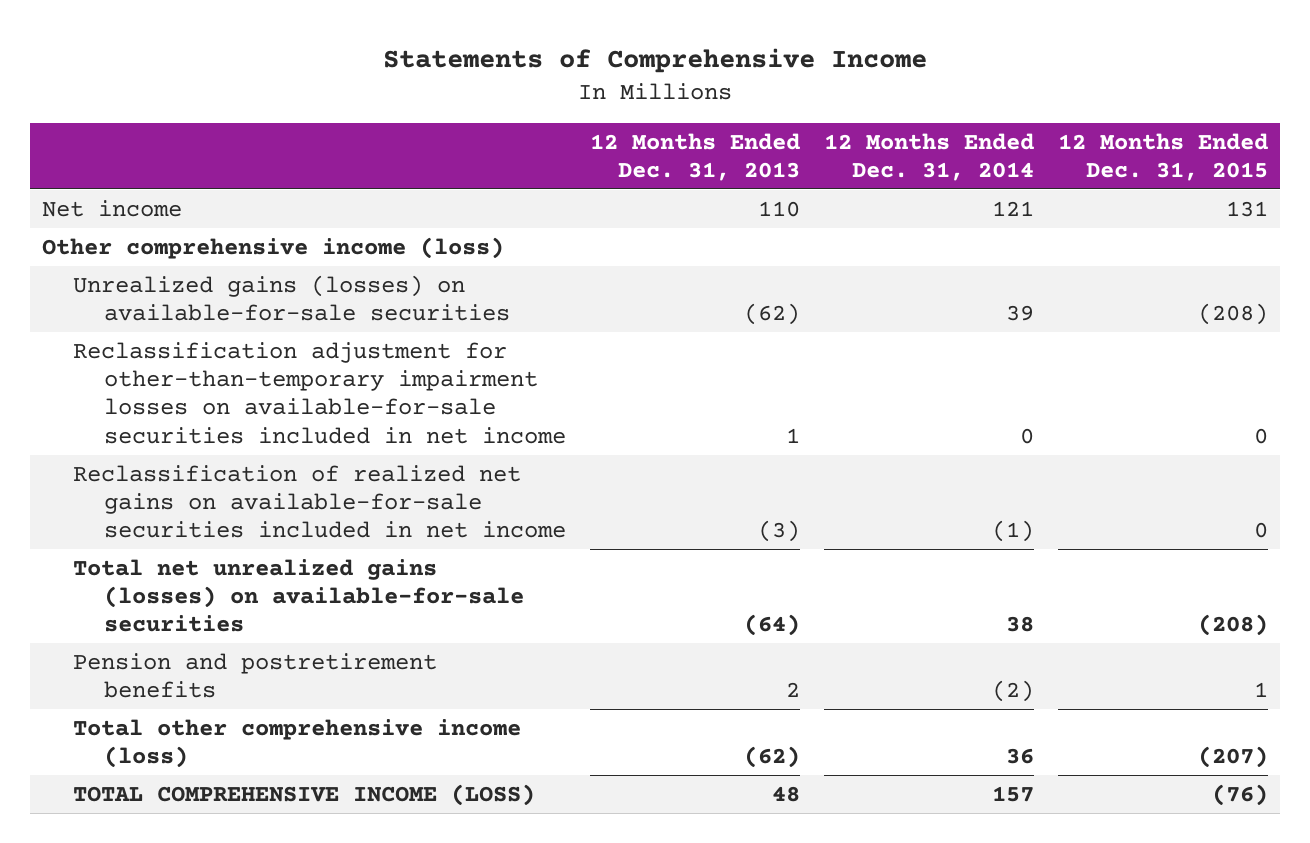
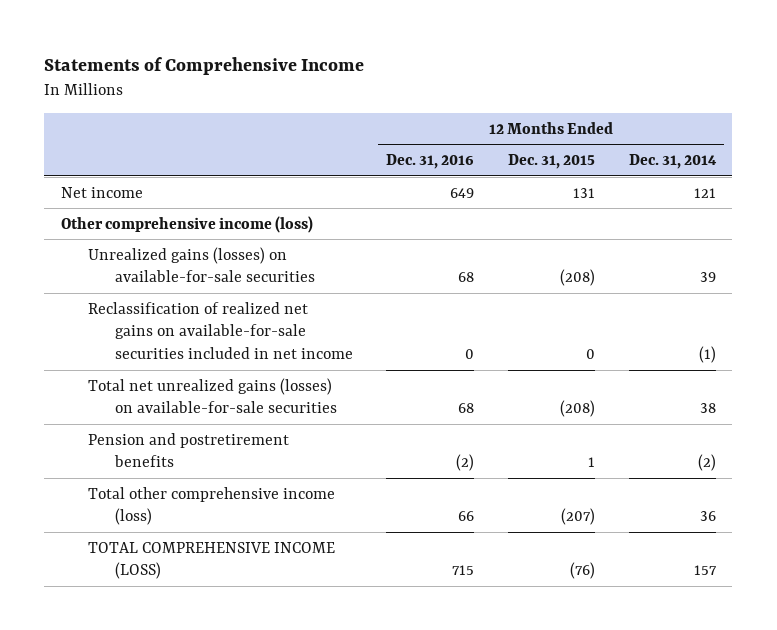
- | 12 Months Ended Dec. 31, 2013 | 12 Months Ended Dec. 31, 2014 | 12 Months Ended Dec. 31, 2015
+ | 12 Months Ended Dec. 31, 2016 | 12 Months Ended Dec. 31, 2015 | 12 Months Ended Dec. 31, 2014
- Reclassification adjustment for other-than-temporary impairment losses on available-for-sale securities included in net income | 1 | 0 | 0

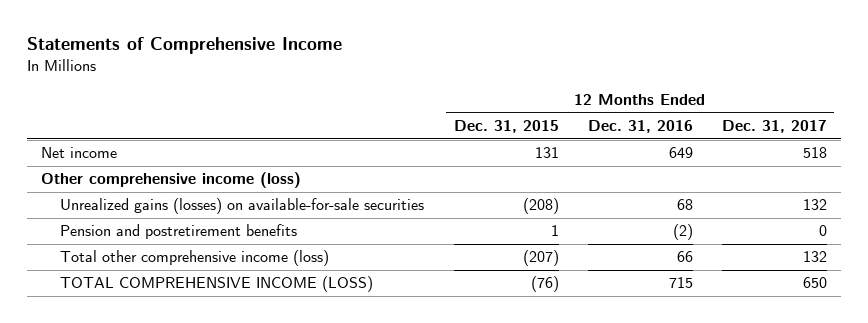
- | 12 Months Ended Dec. 31, 2016 | 12 Months Ended Dec. 31, 2015 | 12 Months Ended Dec. 31, 2014
+ | 12 Months Ended Dec. 31, 2015 | 12 Months Ended Dec. 31, 2016 | 12 Months Ended Dec. 31, 2017
- Reclassification of realized net gains on available-for-sale securities included in net income | 0 | 0 | (1)
- Total net unrealized gains (losses) on available-for-sale securities | 68 | (208) | 38

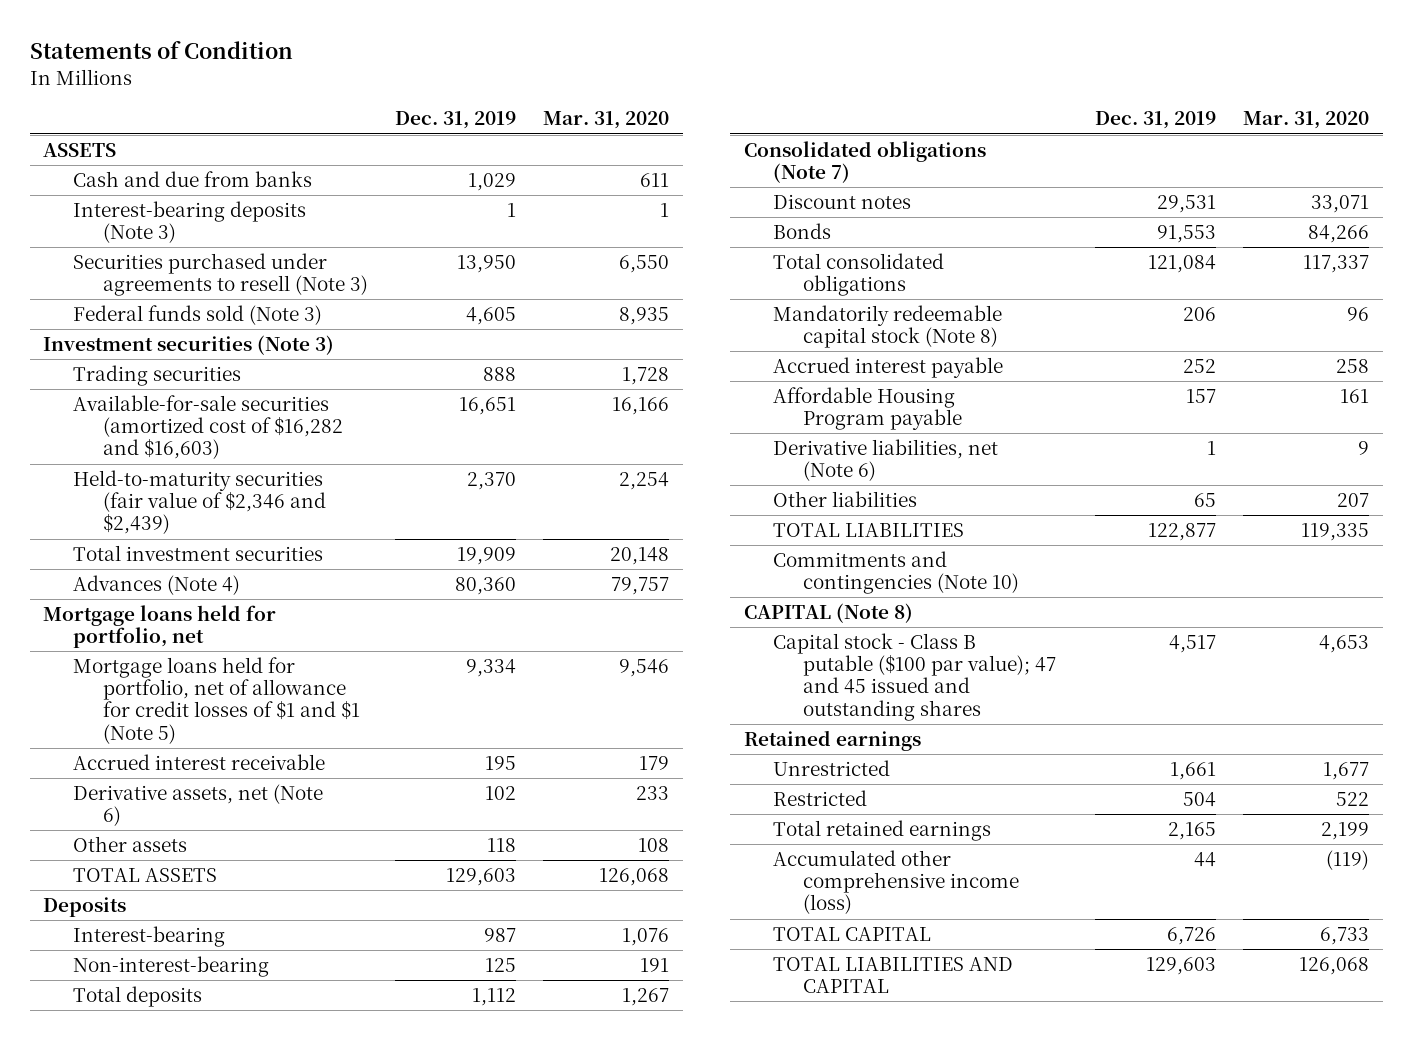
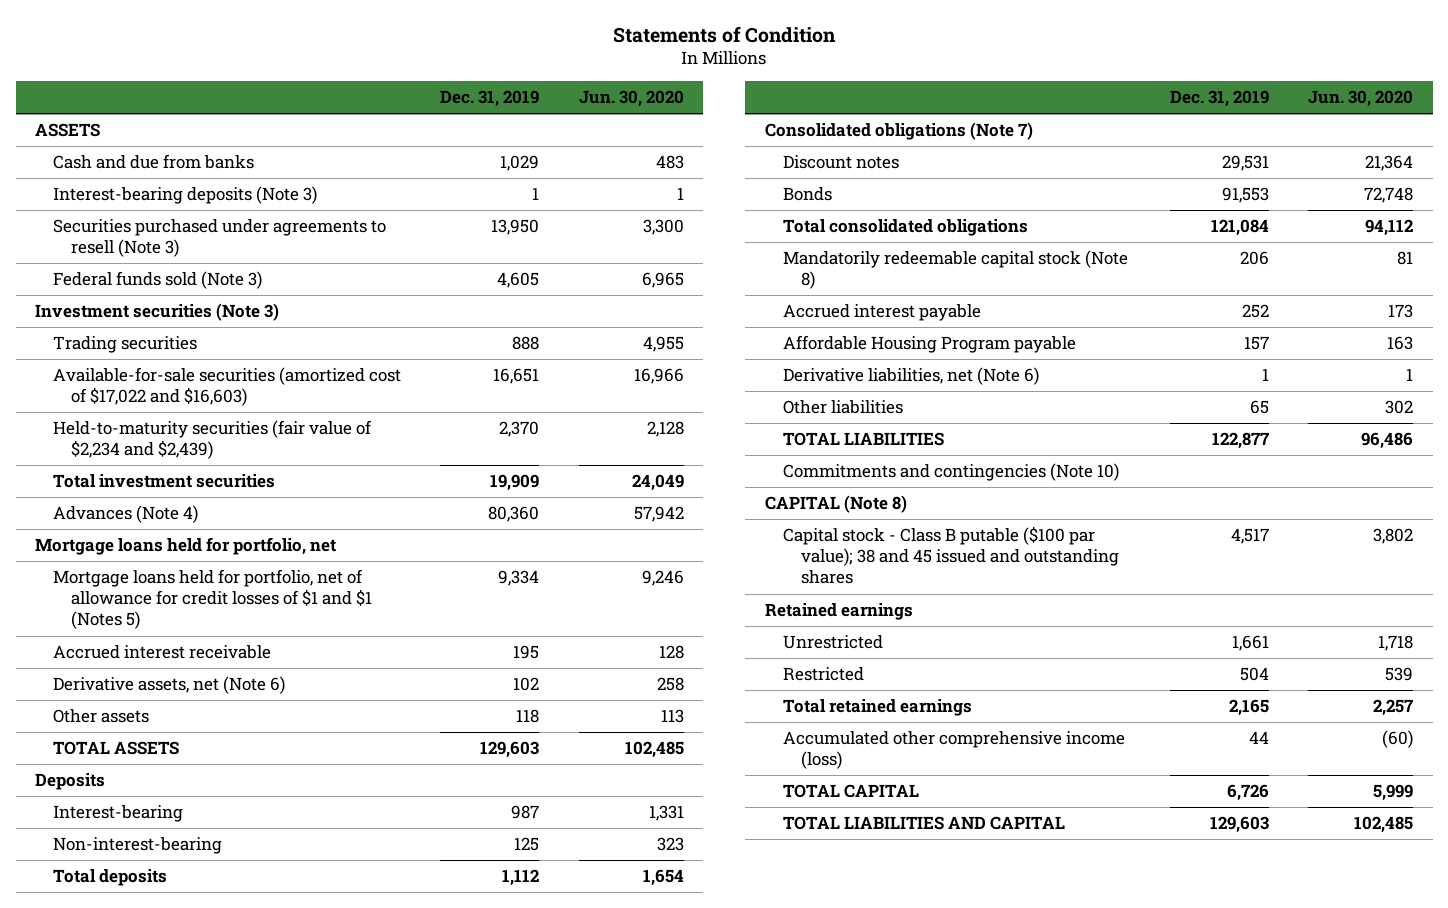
- | Dec. 31, 2019 | Mar. 31, 2020
+ | Dec. 31, 2019 | Jun. 30, 2020
- Available-for-sale securities (amortized cost of $16,282 and $16,603) | 16,651 | 16,166
- Held-to-maturity securities (fair value of $2,346 and $2,439) | 2,370 | 2,254
+ Available-for-sale securities (amortized cost of $17,022 and $16,603) | 16,651 | 16,966
+ Held-to-maturity securities (fair value of $2,234 and $2,439) | 2,370 | 2,128
- Mortgage loans held for portfolio, net of allowance for credit losses of $1 and $1 (Note 5) | 9,334 | 9,546
+ Mortgage loans held for portfolio, net of allowance for credit losses of $1 and $1 (Notes 5) | 9,334 | 9,246
- Capital stock - Class B putable ($100 par value); 47 and 45 issued and outstanding shares | 4,517 | 4,653
+ Capital stock - Class B putable ($100 par value); 38 and 45 issued and outstanding shares | 4,517 | 3,802

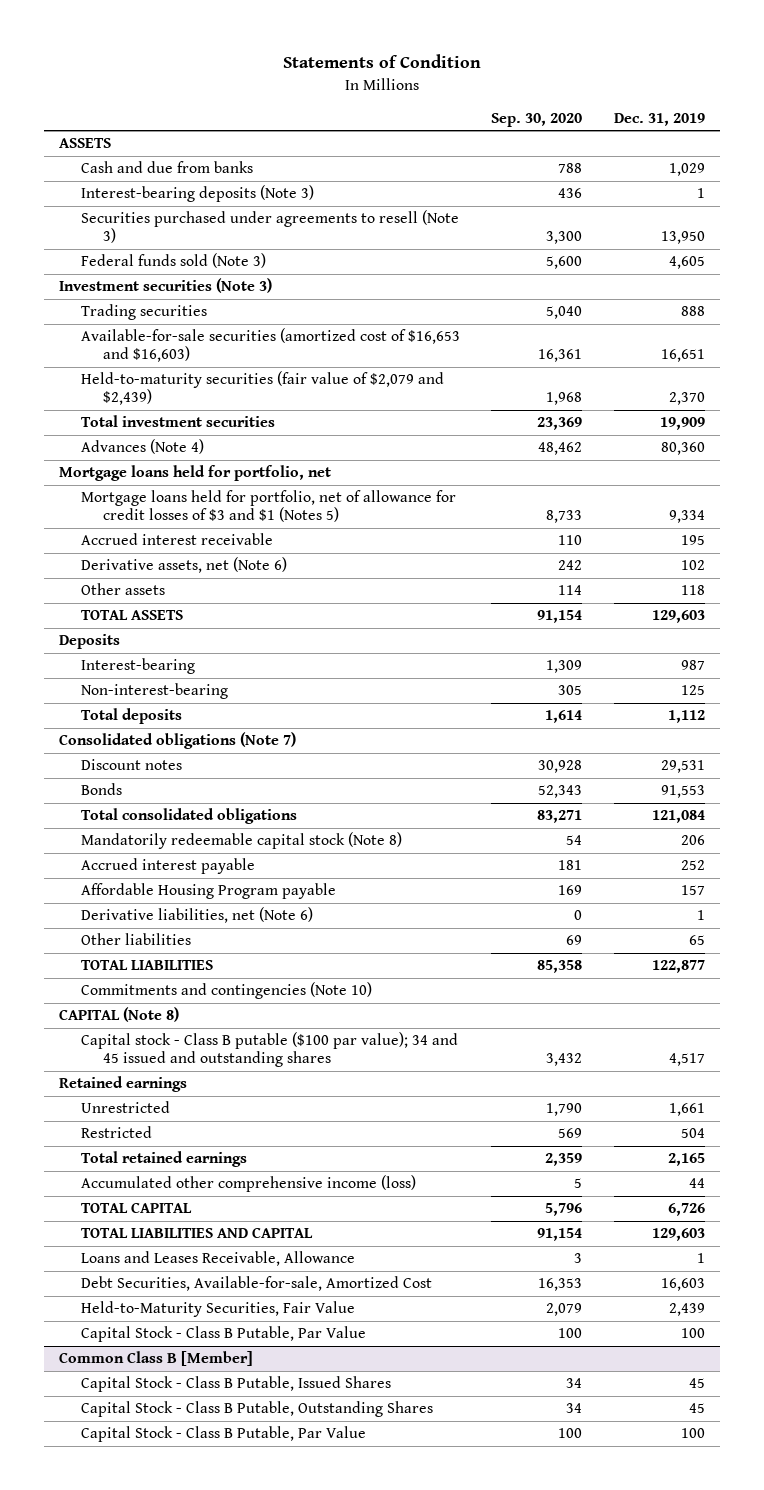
- | Dec. 31, 2019 | Jun. 30, 2020
+ | Sep. 30, 2020 | Dec. 31, 2019
- Available-for-sale securities (amortized cost of $17,022 and $16,603) | 16,651 | 16,966
- Held-to-maturity securities (fair value of $2,234 and $2,439) | 2,370 | 2,128
+ Available-for-sale securities (amortized cost of $16,653 and $16,603) | 16,361 | 16,651
+ Held-to-maturity securities (fair value of $2,079 and $2,439) | 1,968 | 2,370
- Mortgage loans held for portfolio, net of allowance for credit losses of $1 and $1 (Notes 5) | 9,334 | 9,246
+ Mortgage loans held for portfolio, net of allowance for credit losses of $3 and $1 (Notes 5) | 8,733 | 9,334
- Capital stock - Class B putable ($100 par value); 38 and 45 issued and outstanding shares | 4,517 | 3,802
+ Capital stock - Class B putable ($100 par value); 34 and 45 issued and outstanding shares | 3,432 | 4,517
+ Loans and Leases Receivable, Allowance | 3 | 1
+ Debt Securities, Available-for-sale, Amortized Cost | 16,353 | 16,603
+ Held-to-Maturity Securities, Fair Value | 2,079 | 2,439
+ Capital Stock - Class B Putable, Par Value | 100 | 100
+ Common Class B [Member]
+ Capital Stock - Class B Putable, Issued Shares | 34 | 45
+ Capital Stock - Class B Putable, Outstanding Shares | 34 | 45
+ Capital Stock - Class B Putable, Par Value | 100 | 100

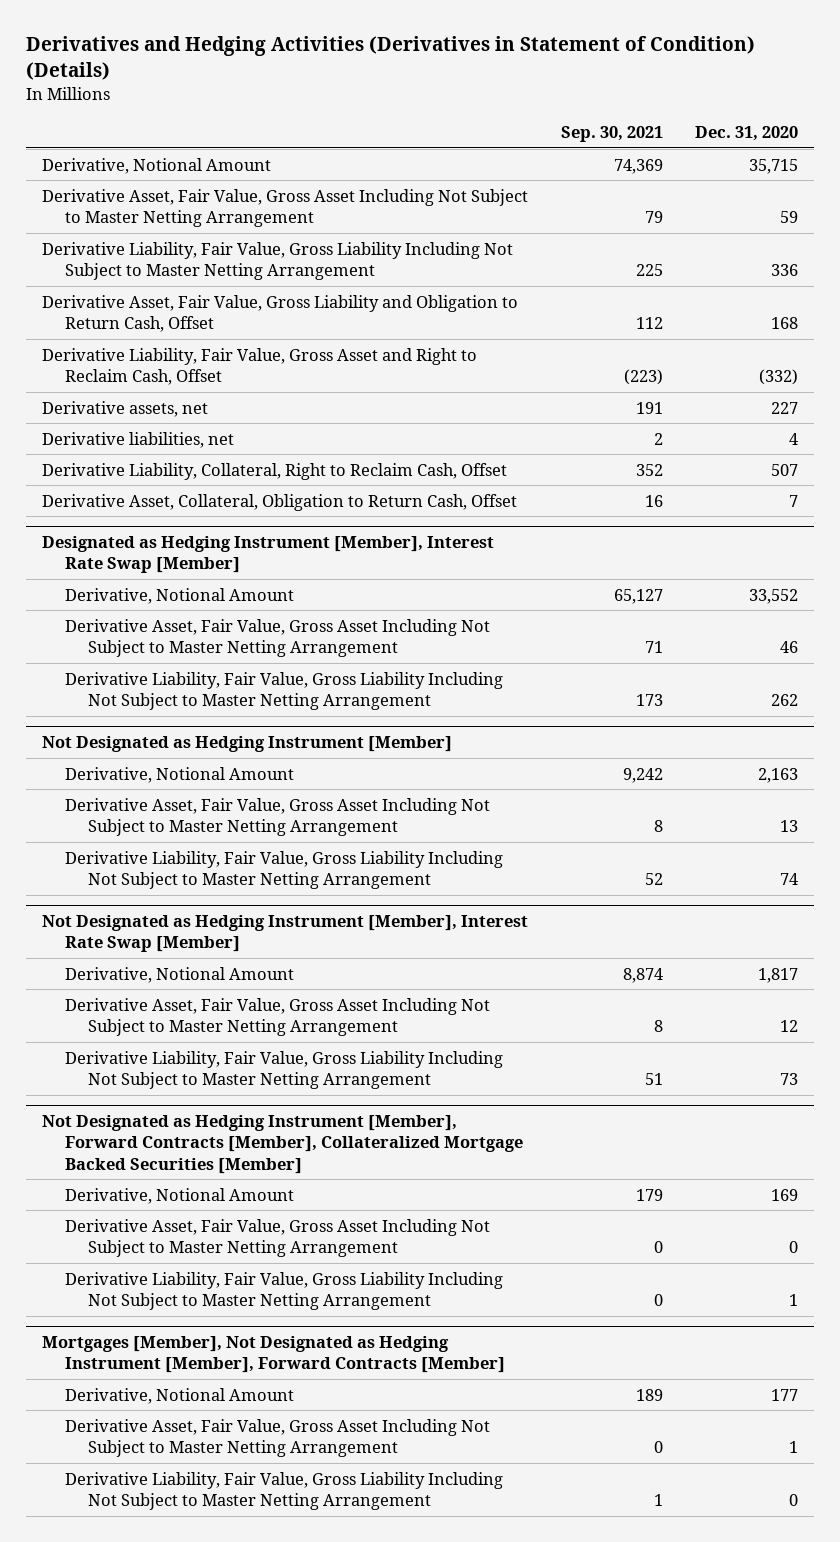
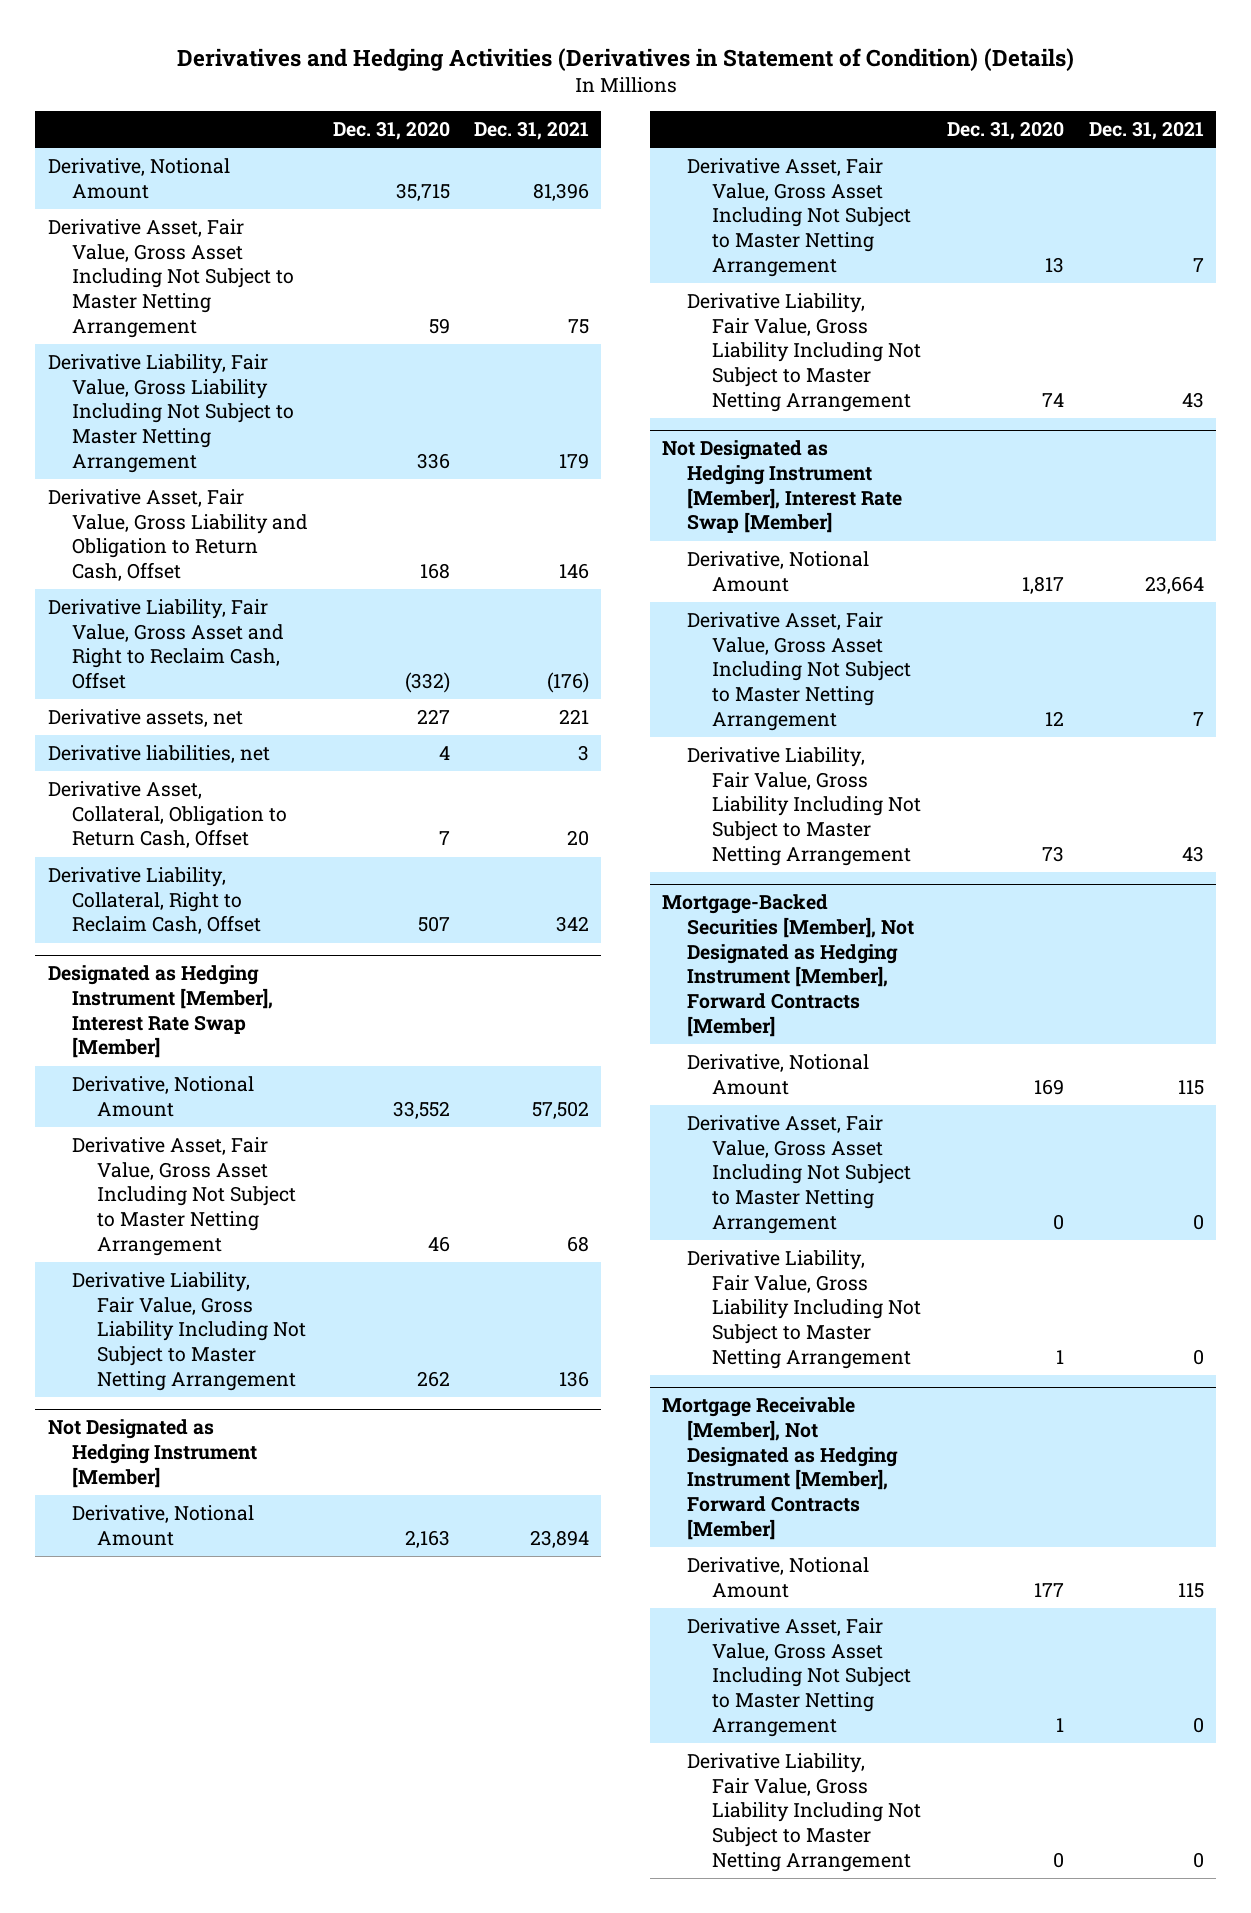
- | Sep. 30, 2021 | Dec. 31, 2020
+ | Dec. 31, 2020 | Dec. 31, 2021
moved down: Derivative Liability, Collateral, Right to Reclaim Cash, Offset | 507 | 342
- Not Designated as Hedging Instrument [Member], Forward Contracts [Member], Collateralized Mortgage Backed Securities [Member]
+ Mortgage-Backed Securities [Member], Not Designated as Hedging Instrument [Member], Forward Contracts [Member]
- Mortgages [Member], Not Designated as Hedging Instrument [Member], Forward Contracts [Member]
+ Mortgage Receivable [Member], Not Designated as Hedging Instrument [Member], Forward Contracts [Member]

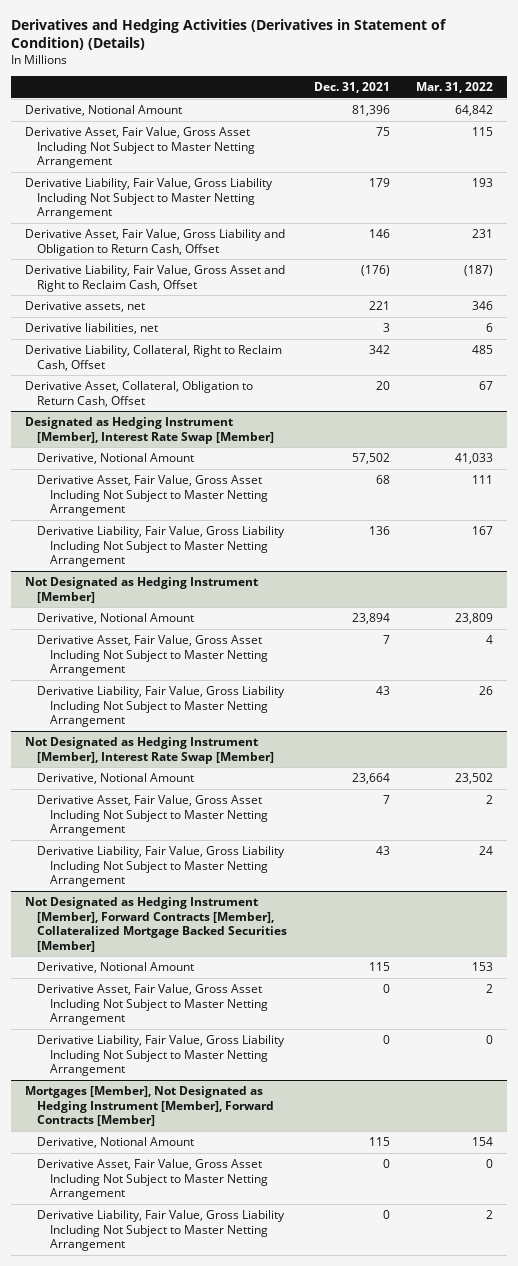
- | Dec. 31, 2020 | Dec. 31, 2021
+ | Dec. 31, 2021 | Mar. 31, 2022
moved down: Derivative Asset, Collateral, Obligation to Return Cash, Offset | 20 | 67
- Mortgage-Backed Securities [Member], Not Designated as Hedging Instrument [Member], Forward Contracts [Member]
+ Not Designated as Hedging Instrument [Member], Forward Contracts [Member], Collateralized Mortgage Backed Securities [Member]
- Mortgage Receivable [Member], Not Designated as Hedging Instrument [Member], Forward Contracts [Member]
+ Mortgages [Member], Not Designated as Hedging Instrument [Member], Forward Contracts [Member]

